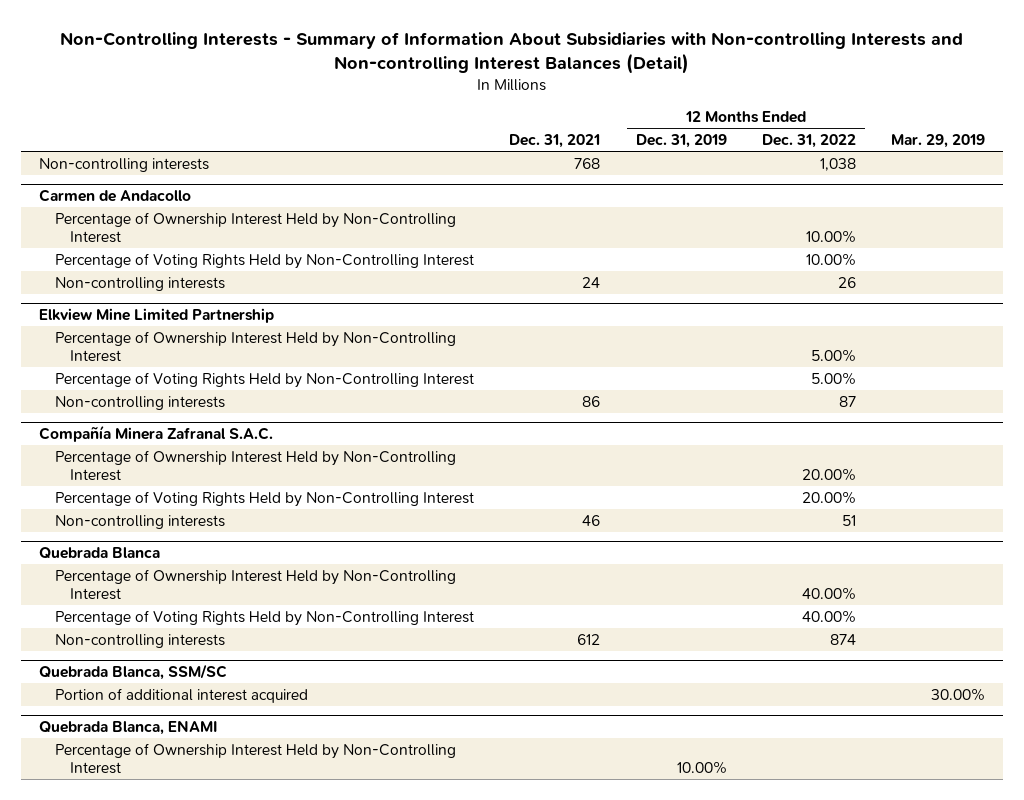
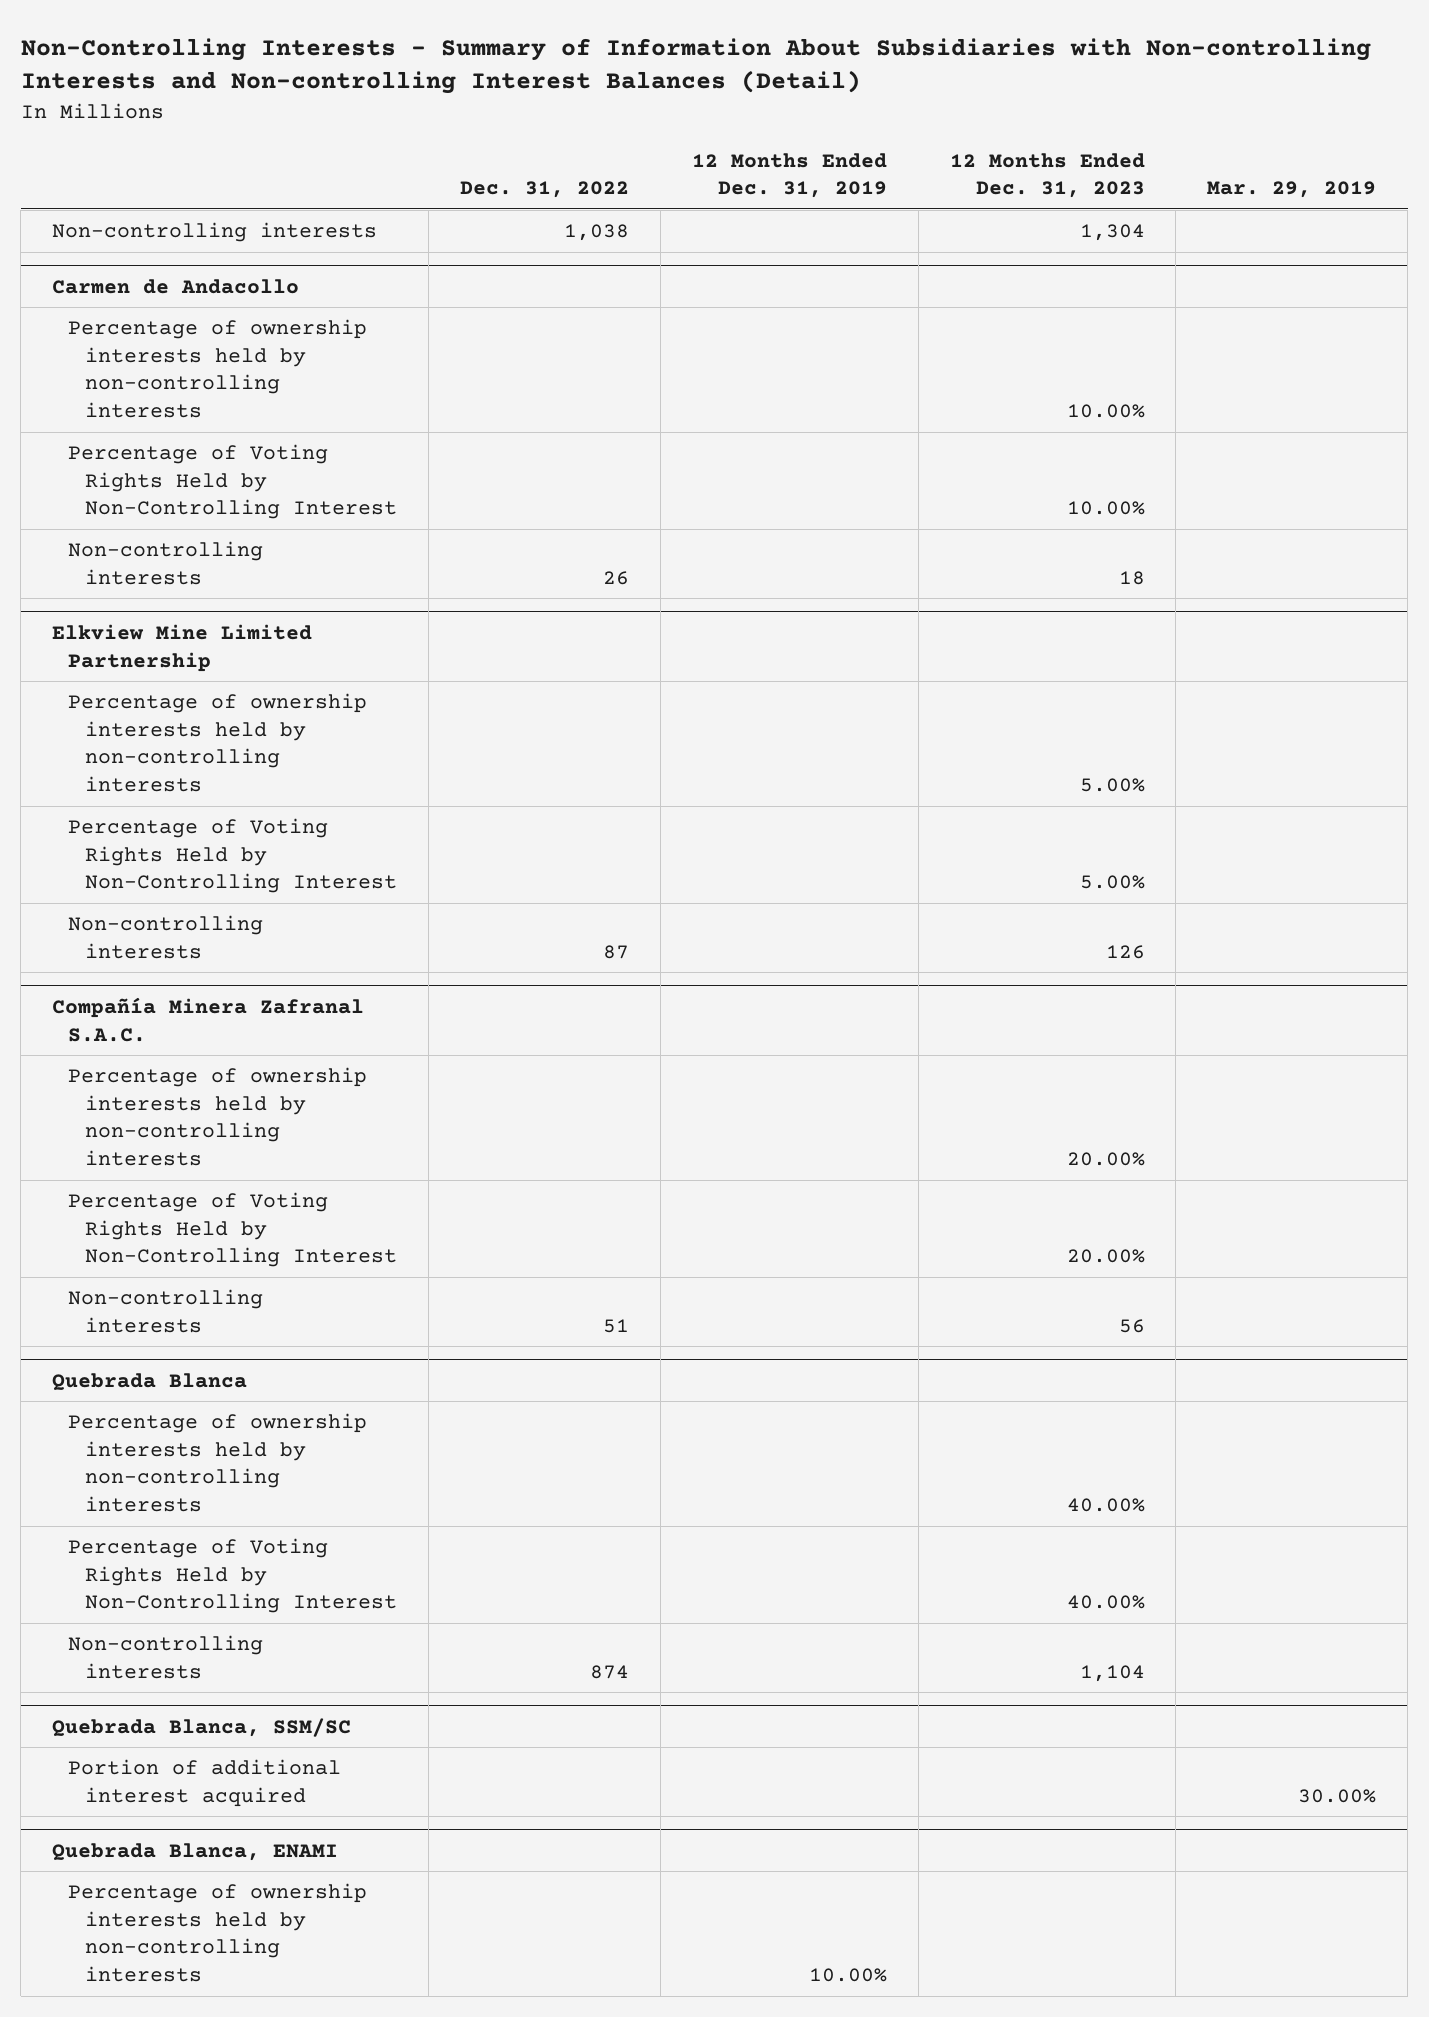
- | Dec. 31, 2021 | 12 Months Ended Dec. 31, 2019 | 12 Months Ended Dec. 31, 2022 | Mar. 29, 2019
+ | Dec. 31, 2022 | 12 Months Ended Dec. 31, 2019 | 12 Months Ended Dec. 31, 2023 | Mar. 29, 2019
@ Carmen de Andacollo
- Percentage of Ownership Interest Held by Non-Controlling Interest | | | 10.00% |
+ Percentage of ownership interests held by non-controlling interests | | | 10.00% |
@ Elkview Mine Limited Partnership
- Percentage of Ownership Interest Held by Non-Controlling Interest | | | 5.00% |
+ Percentage of ownership interests held by non-controlling interests | | | 5.00% |
@ Compañía Minera Zafranal S.A.C.
- Percentage of Ownership Interest Held by Non-Controlling Interest | | | 20.00% |
+ Percentage of ownership interests held by non-controlling interests | | | 20.00% |
@ Quebrada Blanca
- Percentage of Ownership Interest Held by Non-Controlling Interest | | | 40.00% |
+ Percentage of ownership interests held by non-controlling interests | | | 40.00% |
@ Quebrada Blanca, ENAMI
- Percentage of Ownership Interest Held by Non-Controlling Interest | | 10.00% | |
+ Percentage of ownership interests held by non-controlling interests | | 10.00% | |

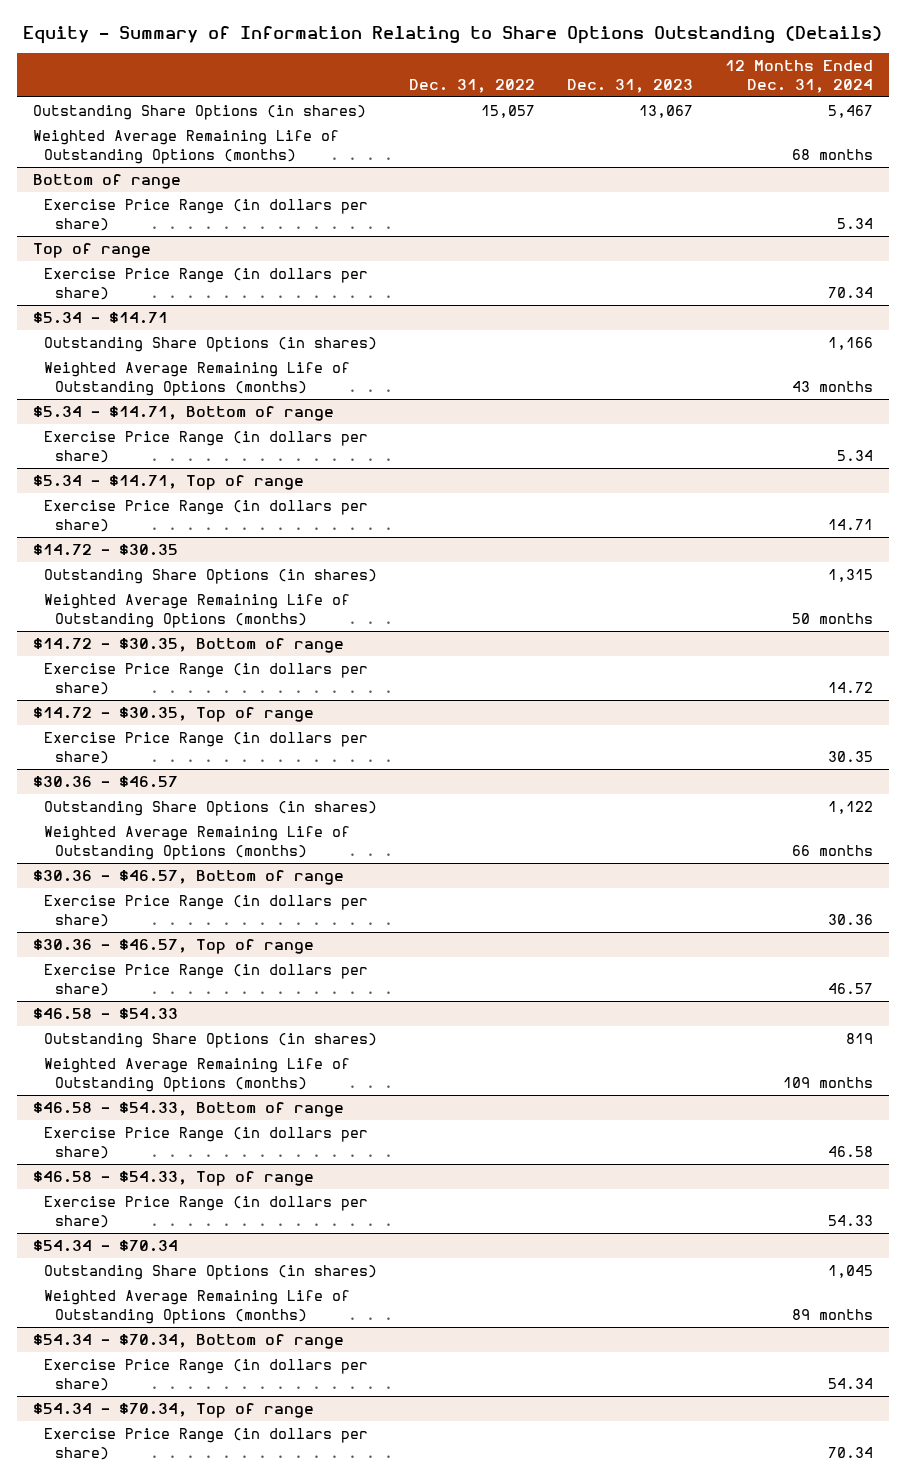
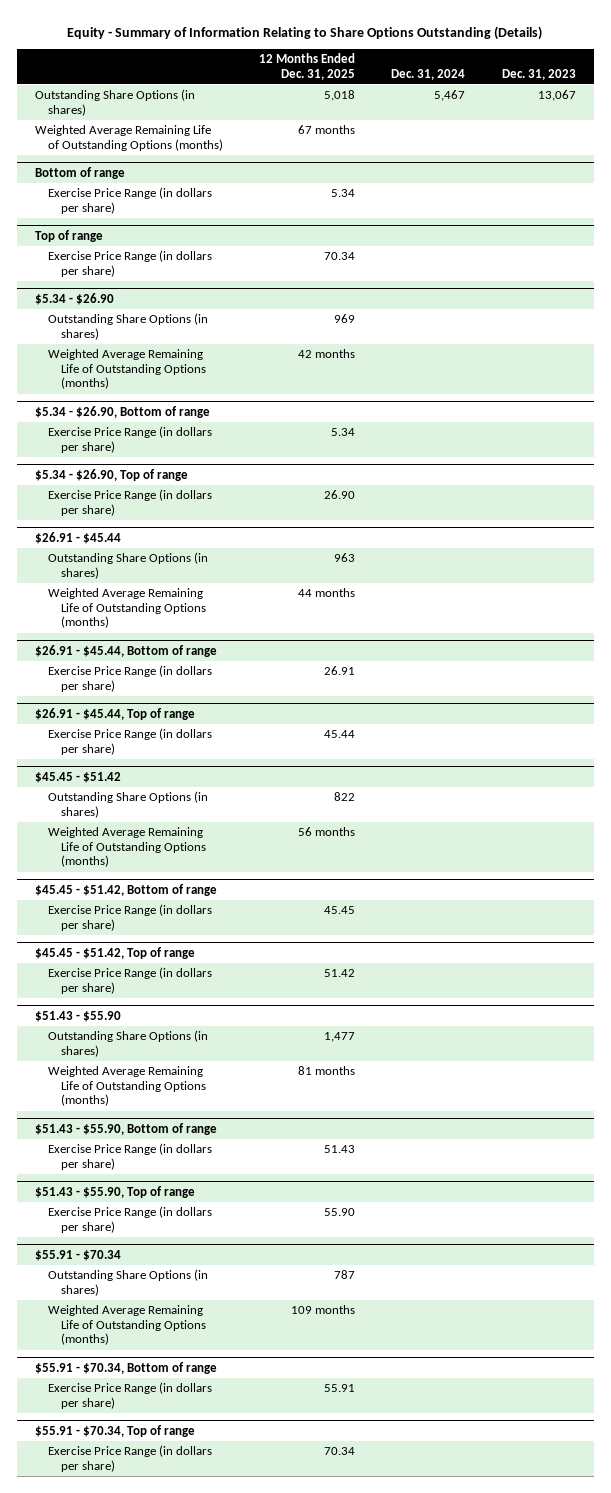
- | Dec. 31, 2022 | Dec. 31, 2023 | 12 Months Ended Dec. 31, 2024
+ | 12 Months Ended Dec. 31, 2025 | Dec. 31, 2024 | Dec. 31, 2023
- $5.34 - $14.71
+ $5.34 - $26.90
- $5.34 - $14.71, Bottom of range
+ $5.34 - $26.90, Bottom of range
- $5.34 - $14.71, Top of range
+ $5.34 - $26.90, Top of range
- $14.72 - $30.35
+ $26.91 - $45.44
- $14.72 - $30.35, Bottom of range
- Exercise Price Range (in dollars per share) | | | 14.72
- $14.72 - $30.35, Top of range
- Exercise Price Range (in dollars per share) | | | 30.35
- $30.36 - $46.57
+ $26.91 - $45.44, Bottom of range
+ Exercise Price Range (in dollars per share) | 26.91 | |
+ $26.91 - $45.44, Top of range
+ Exercise Price Range (in dollars per share) | 45.44 | |
+ $45.45 - $51.42
- $30.36 - $46.57, Bottom of range
- Exercise Price Range (in dollars per share) | | | 30.36
- $30.36 - $46.57, Top of range
- Exercise Price Range (in dollars per share) | | | 46.57
- $46.58 - $54.33
+ $45.45 - $51.42, Bottom of range
+ Exercise Price Range (in dollars per share) | 45.45 | |
+ $45.45 - $51.42, Top of range
+ Exercise Price Range (in dollars per share) | 51.42 | |
+ $51.43 - $55.90
- $46.58 - $54.33, Bottom of range
- Exercise Price Range (in dollars per share) | | | 46.58
- $46.58 - $54.33, Top of range
- Exercise Price Range (in dollars per share) | | | 54.33
- $54.34 - $70.34
+ $51.43 - $55.90, Bottom of range
+ Exercise Price Range (in dollars per share) | 51.43 | |
+ $51.43 - $55.90, Top of range
+ Exercise Price Range (in dollars per share) | 55.90 | |
+ $55.91 - $70.34
- $54.34 - $70.34, Bottom of range
+ $55.91 - $70.34, Bottom of range
- $54.34 - $70.34, Top of range
+ $55.91 - $70.34, Top of range

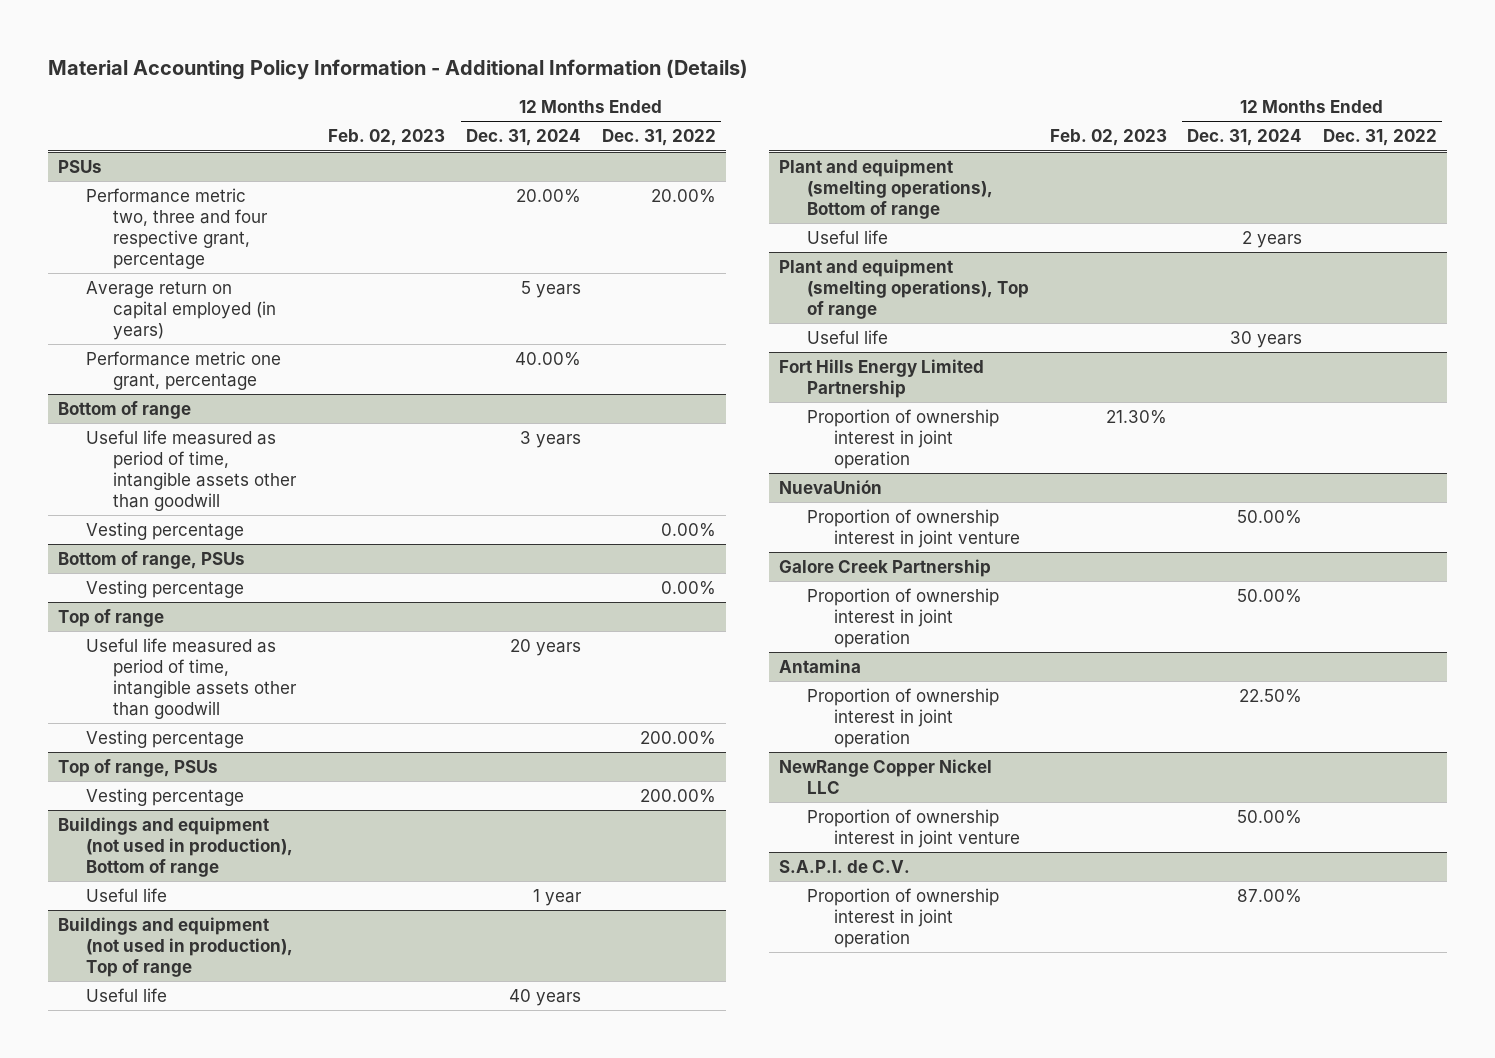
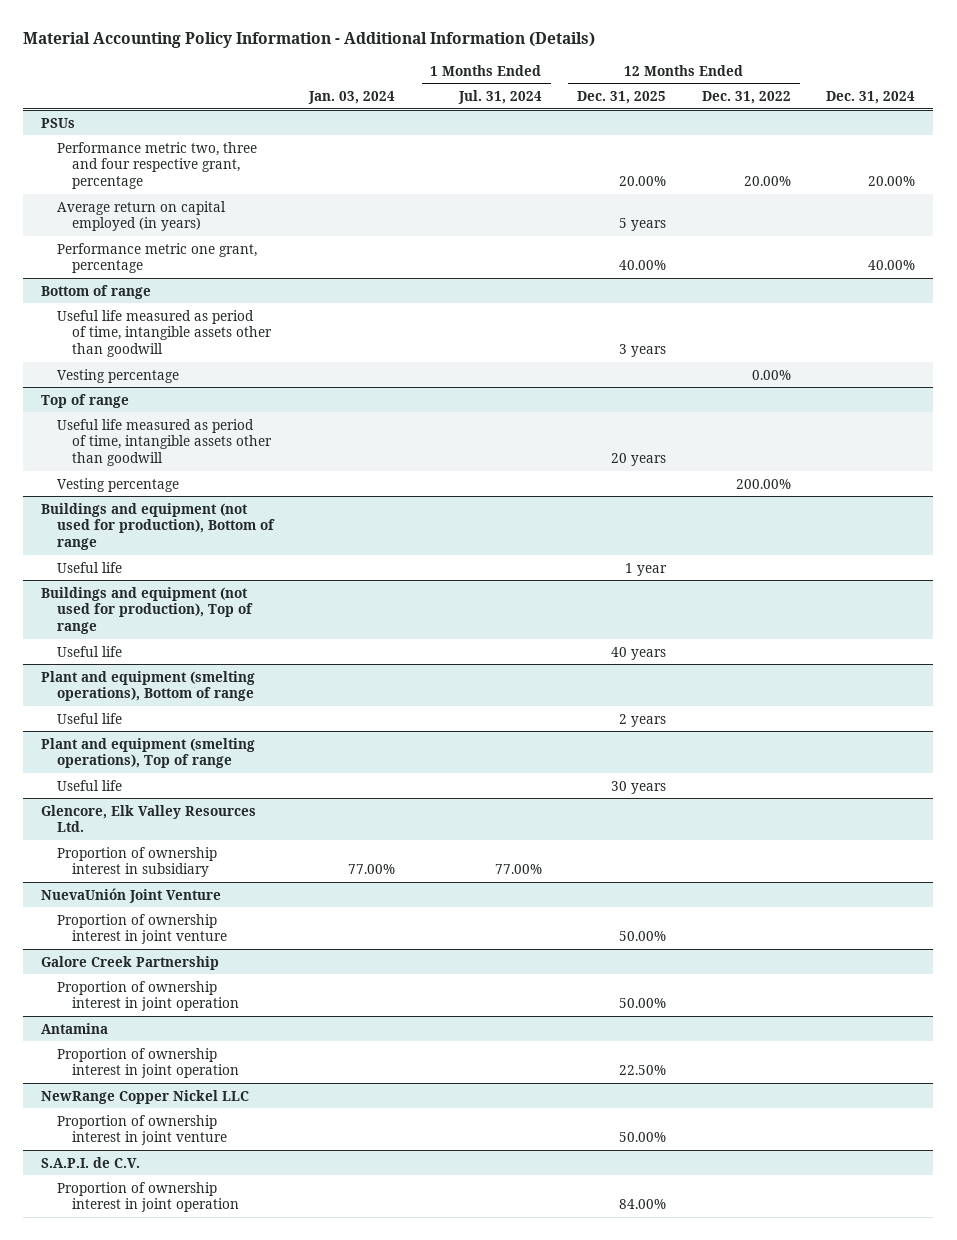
- | Feb. 02, 2023 | 12 Months Ended Dec. 31, 2024 | 12 Months Ended Dec. 31, 2022
+ | Jan. 03, 2024 | 1 Months Ended Jul. 31, 2024 | 12 Months Ended Dec. 31, 2025 | 12 Months Ended Dec. 31, 2022 | Dec. 31, 2024
- Bottom of range, PSUs
- Vesting percentage | | | 0.00%
- Top of range, PSUs
- Vesting percentage | | | 200.00%
- Buildings and equipment (not used in production), Bottom of range
+ Buildings and equipment (not used for production), Bottom of range
- Buildings and equipment (not used in production), Top of range
+ Buildings and equipment (not used for production), Top of range
- Fort Hills Energy Limited Partnership
- Proportion of ownership interest in joint operation | 21.30% | |
- NuevaUnión
+ Glencore, Elk Valley Resources Ltd.
+ Proportion of ownership interest in subsidiary | 77.00% | 77.00% | | |
+ NuevaUnión Joint Venture

